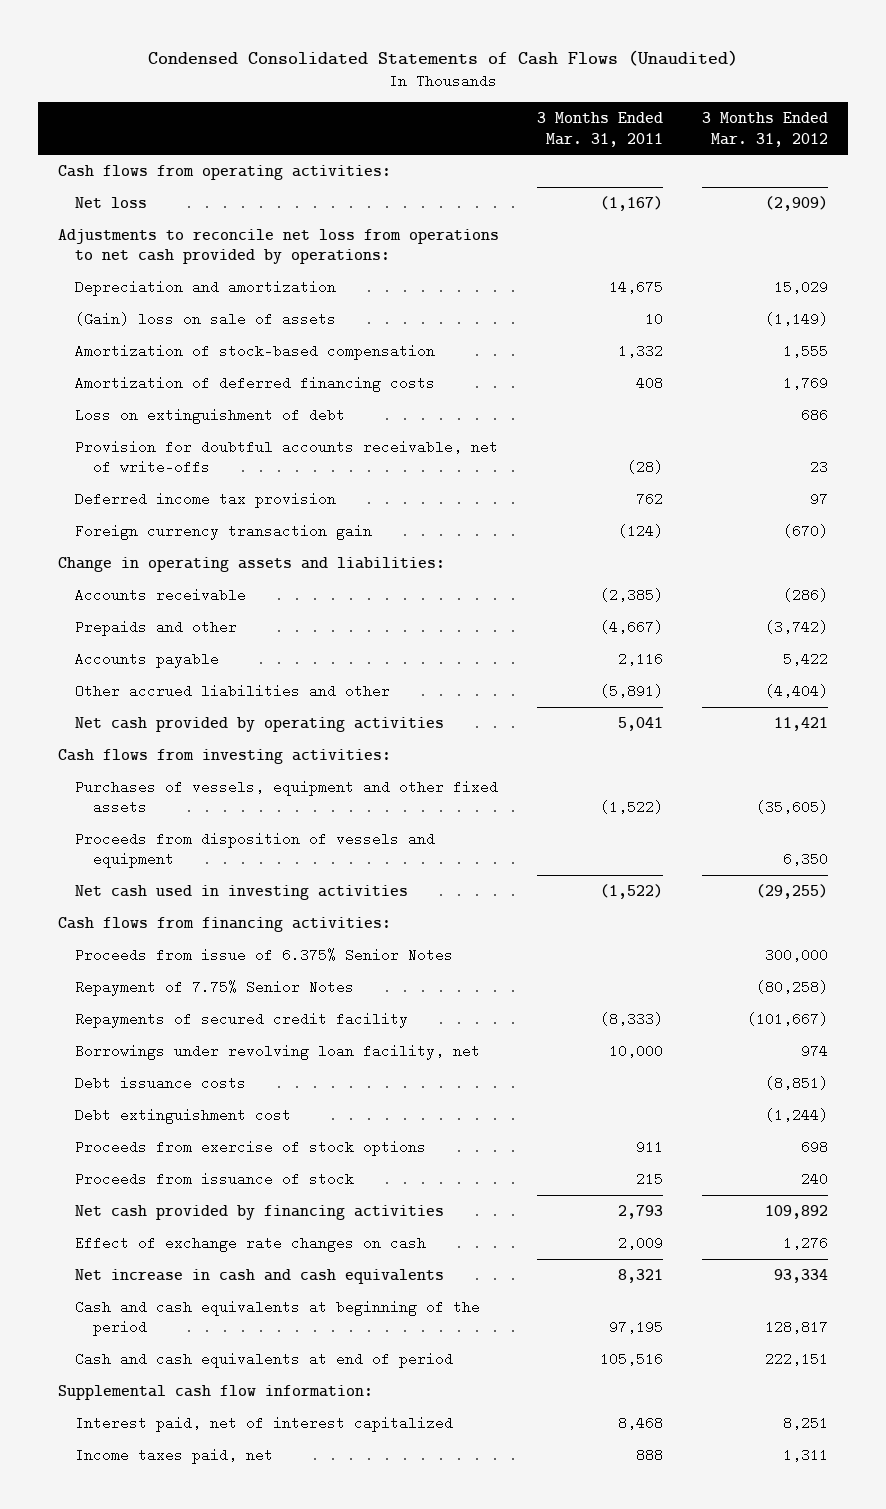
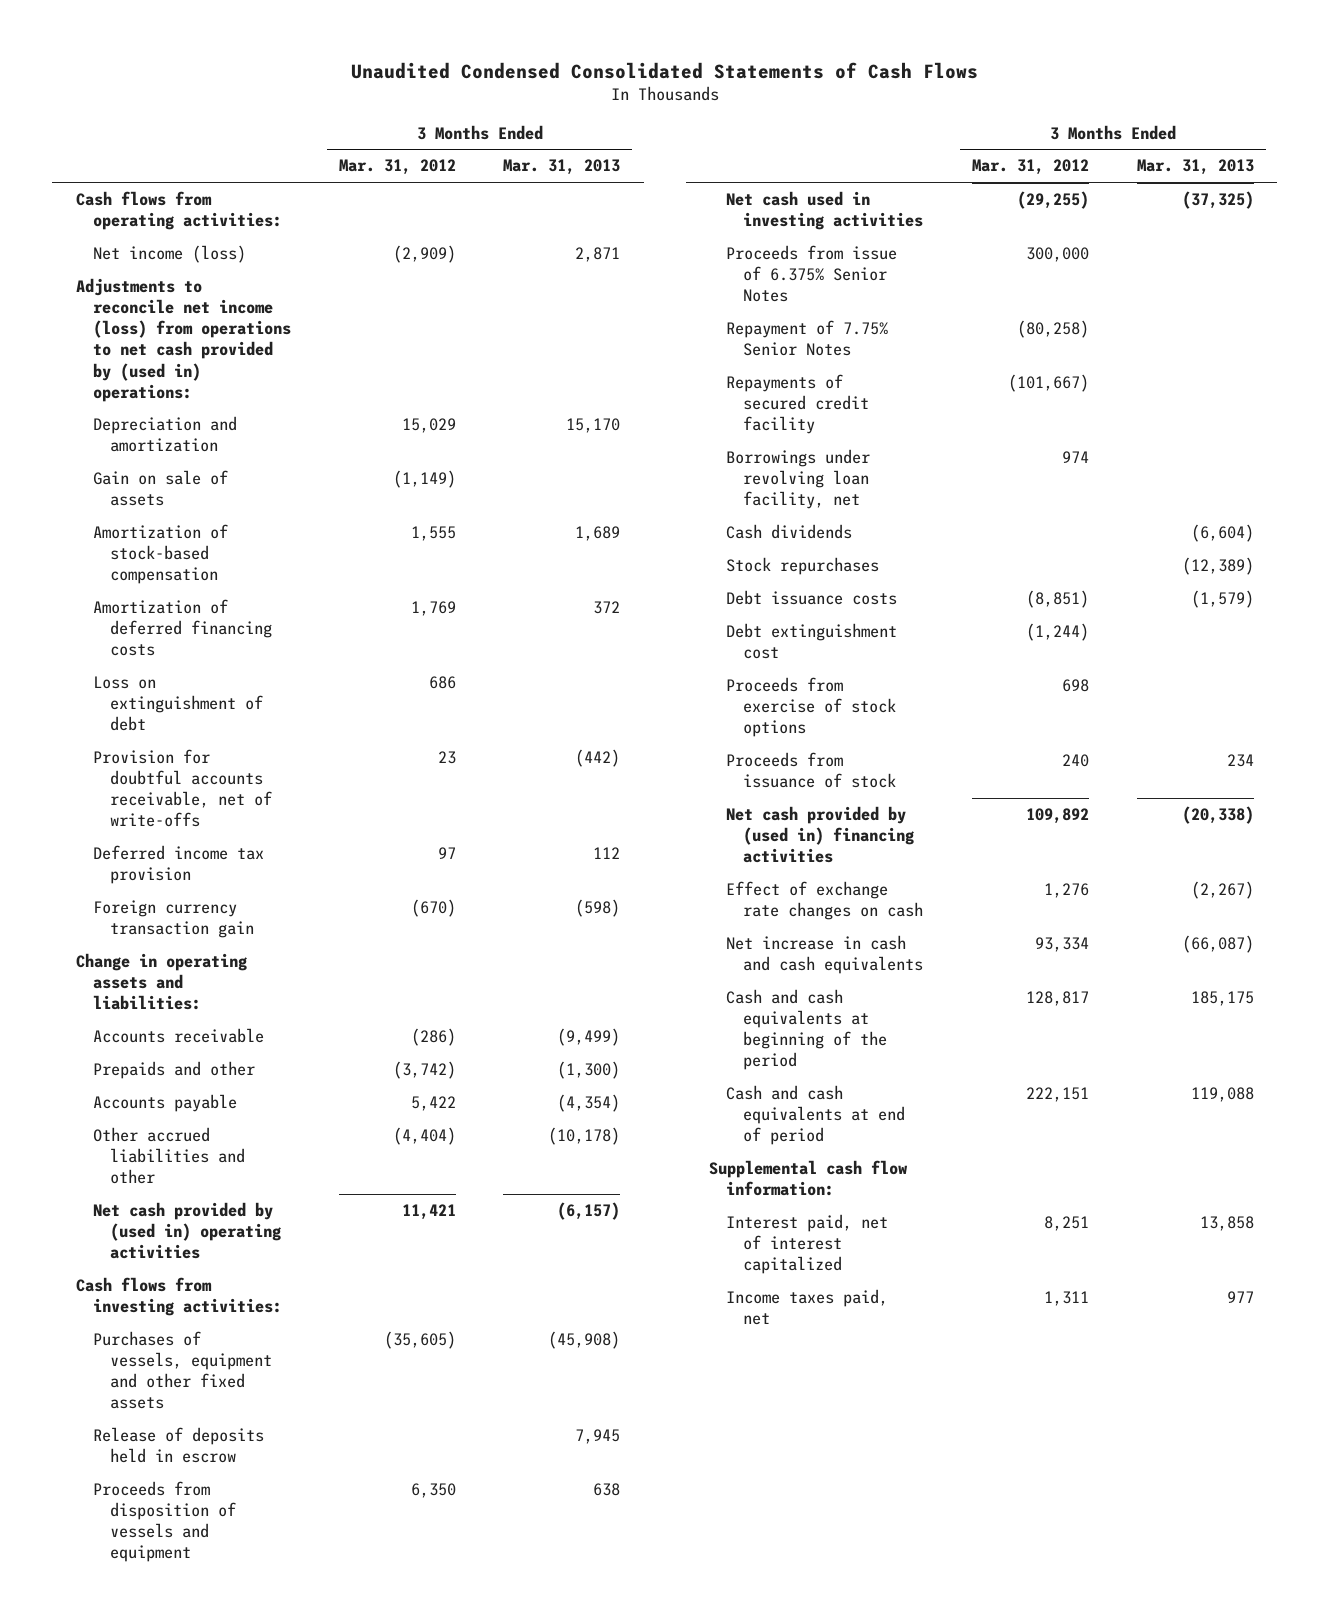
- Condensed Consolidated Statements of Cash Flows (Unaudited)
+ Unaudited Condensed Consolidated Statements of Cash Flows
- | 3 Months Ended Mar. 31, 2011 | 3 Months Ended Mar. 31, 2012
+ | 3 Months Ended Mar. 31, 2012 | 3 Months Ended Mar. 31, 2013
- Net loss | (1,167) | (2,909)
- Adjustments to reconcile net loss from operations to net cash provided by operations:
+ Net income (loss) | (2,909) | 2,871
+ Adjustments to reconcile net income (loss) from operations to net cash provided by (used in) operations:
- (Gain) loss on sale of assets | 10 | (1,149)
+ Gain on sale of assets | (1,149) |
- Net cash provided by operating activities | 5,041 | 11,421
+ Net cash provided by (used in) operating activities | 11,421 | (6,157)
+ Release of deposits held in escrow | | 7,945
- Cash flows from financing activities:
+ Cash dividends | | (6,604)
+ Stock repurchases | | (12,389)
- Net cash provided by financing activities | 2,793 | 109,892
+ Net cash provided by (used in) financing activities | 109,892 | (20,338)

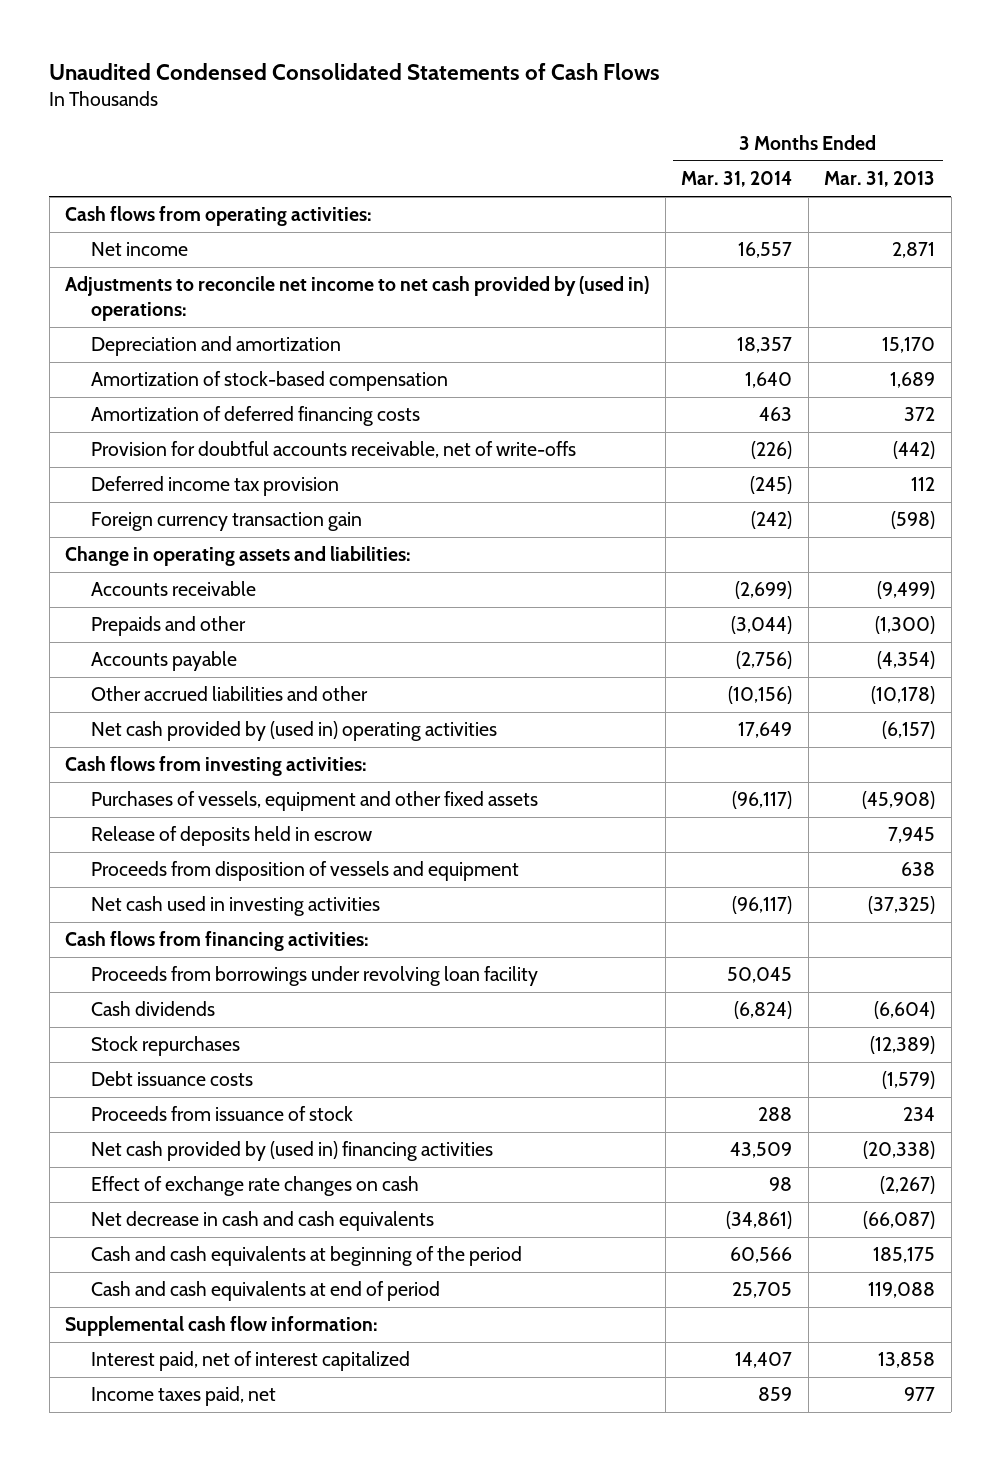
- | 3 Months Ended Mar. 31, 2012 | 3 Months Ended Mar. 31, 2013
+ | 3 Months Ended Mar. 31, 2014 | 3 Months Ended Mar. 31, 2013
- Net income (loss) | (2,909) | 2,871
- Adjustments to reconcile net income (loss) from operations to net cash provided by (used in) operations:
+ Net income | 16,557 | 2,871
+ Adjustments to reconcile net income to net cash provided by (used in) operations:
- Gain on sale of assets | (1,149) |
- Loss on extinguishment of debt | 686 |
- Proceeds from issue of 6.375% Senior Notes | 300,000 |
- Repayment of 7.75% Senior Notes | (80,258) |
- Repayments of secured credit facility | (101,667) |
- Borrowings under revolving loan facility, net | 974 |
+ Cash flows from financing activities:
+ Proceeds from borrowings under revolving loan facility | 50,045 |
- Debt extinguishment cost | (1,244) |
- Proceeds from exercise of stock options | 698 |
- Net increase in cash and cash equivalents | 93,334 | (66,087)
+ Net decrease in cash and cash equivalents | (34,861) | (66,087)

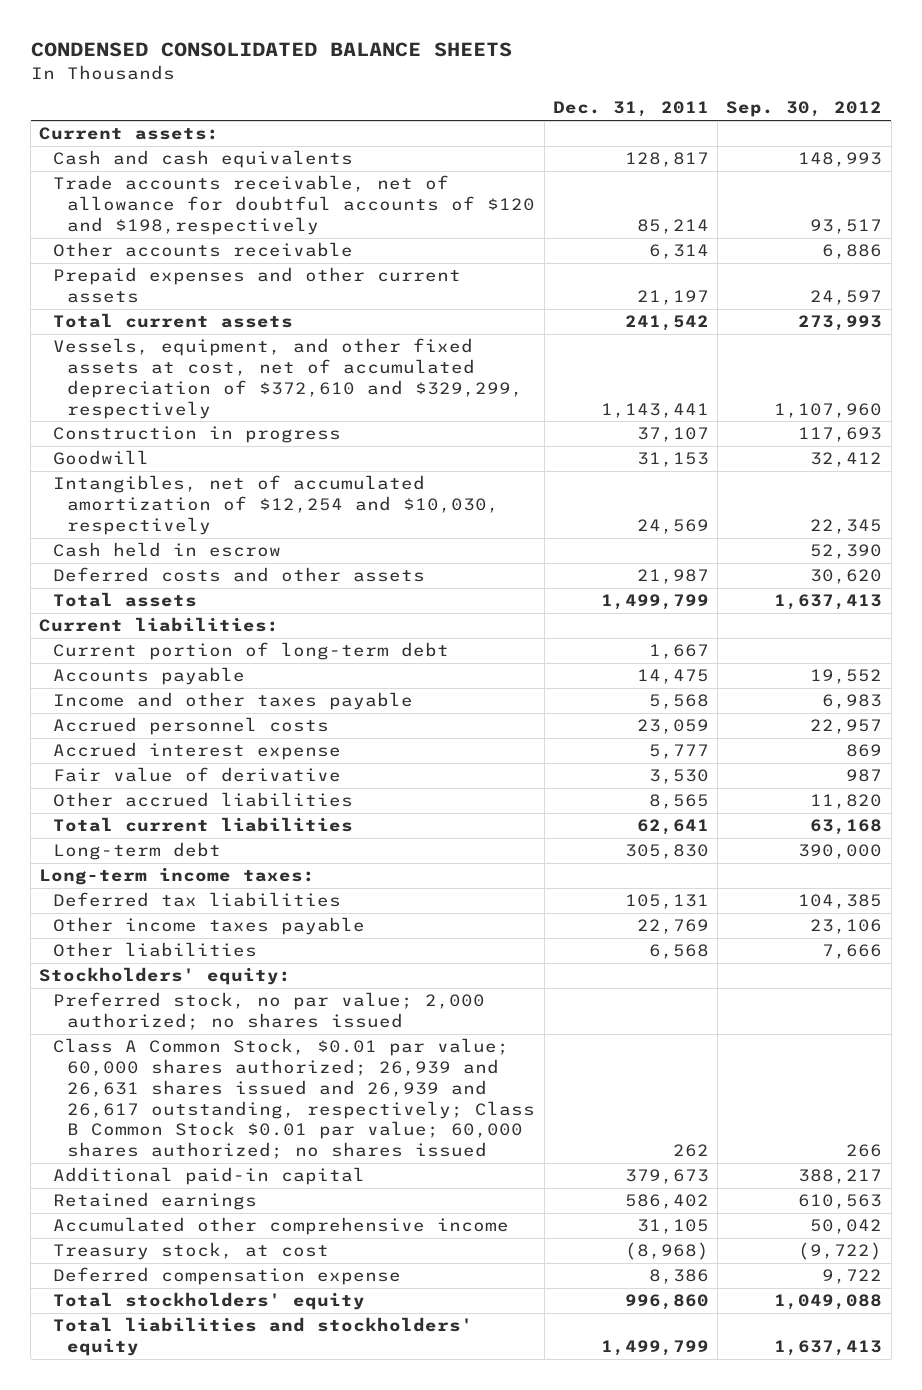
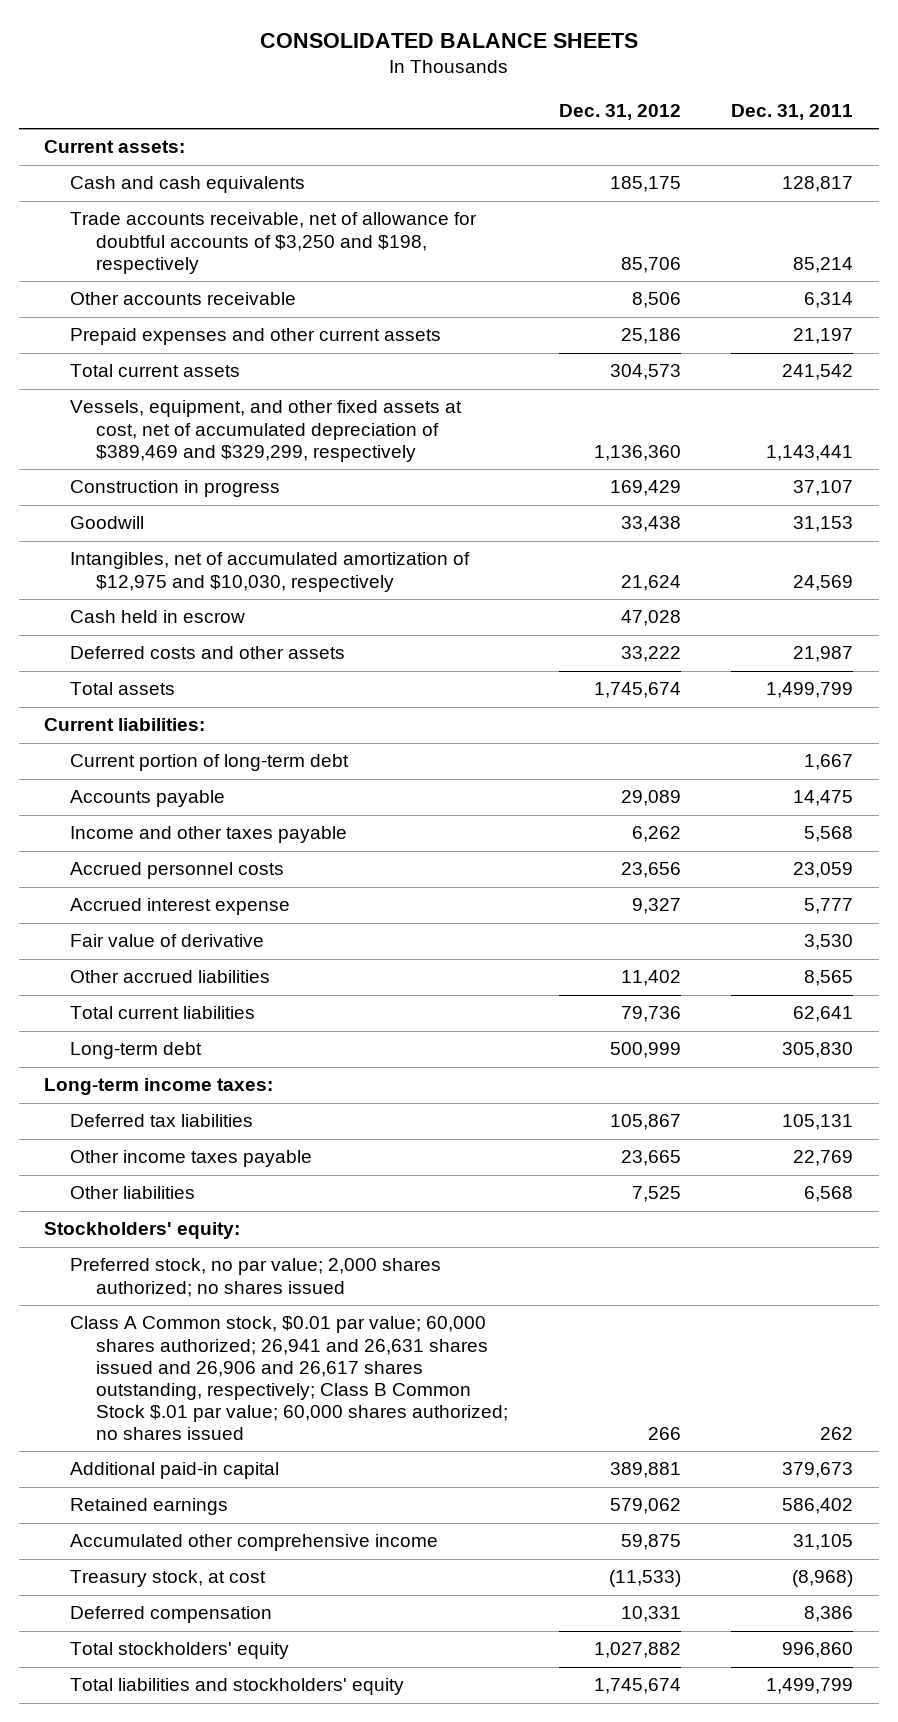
- CONDENSED CONSOLIDATED BALANCE SHEETS
+ CONSOLIDATED BALANCE SHEETS
- | Dec. 31, 2011 | Sep. 30, 2012
+ | Dec. 31, 2012 | Dec. 31, 2011
- Trade accounts receivable, net of allowance for doubtful accounts of $120 and $198,respectively | 85,214 | 93,517
+ Trade accounts receivable, net of allowance for doubtful accounts of $3,250 and $198, respectively | 85,706 | 85,214
- Vessels, equipment, and other fixed assets at cost, net of accumulated depreciation of $372,610 and $329,299, respectively | 1,143,441 | 1,107,960
+ Vessels, equipment, and other fixed assets at cost, net of accumulated depreciation of $389,469 and $329,299, respectively | 1,136,360 | 1,143,441
- Intangibles, net of accumulated amortization of $12,254 and $10,030, respectively | 24,569 | 22,345
+ Intangibles, net of accumulated amortization of $12,975 and $10,030, respectively | 21,624 | 24,569
- Preferred stock, no par value; 2,000 authorized; no shares issued
- Class A Common Stock, $0.01 par value; 60,000 shares authorized; 26,939 and 26,631 shares issued and 26,939 and 26,617 outstanding, respectively; Class B Common Stock $0.01 par value; 60,000 shares authorized; no shares issued | 262 | 266
+ Preferred stock, no par value; 2,000 shares authorized; no shares issued
+ Class A Common stock, $0.01 par value; 60,000 shares authorized; 26,941 and 26,631 shares issued and 26,906 and 26,617 shares outstanding, respectively; Class B Common Stock $.01 par value; 60,000 shares authorized; no shares issued | 266 | 262
- Deferred compensation expense | 8,386 | 9,722
+ Deferred compensation | 10,331 | 8,386

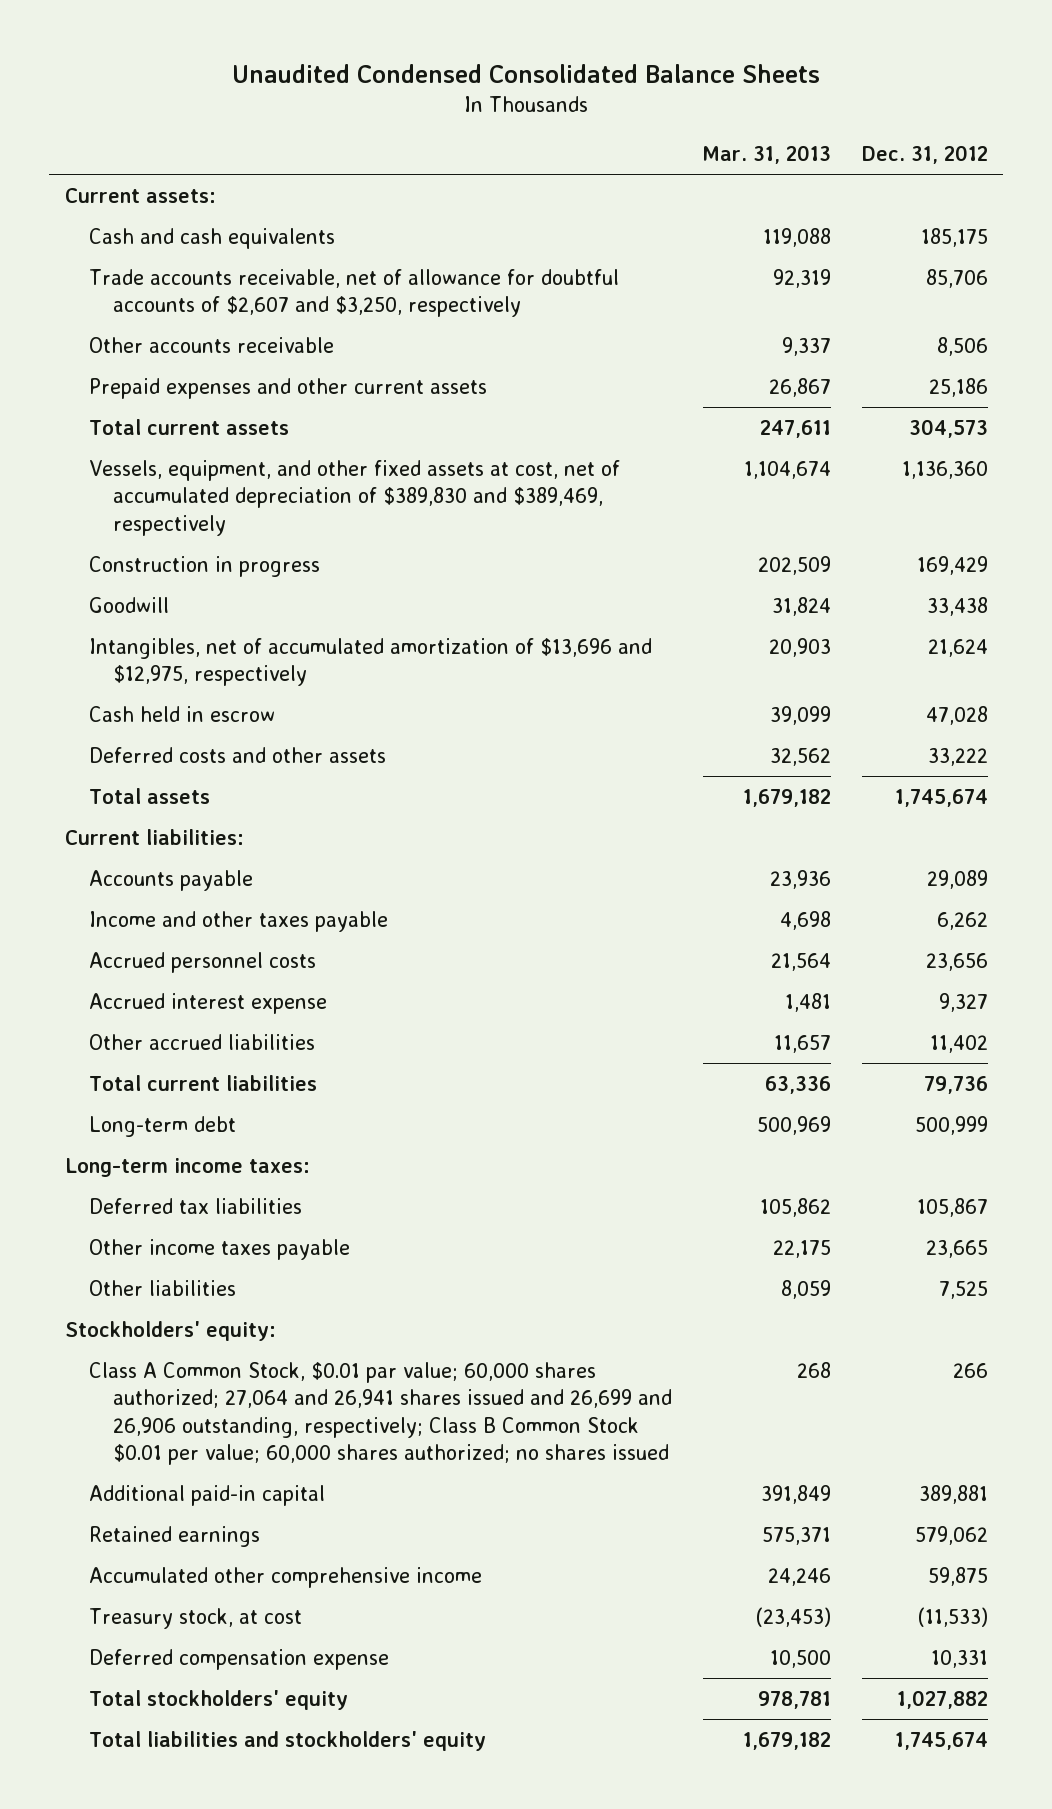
- CONSOLIDATED BALANCE SHEETS
+ Unaudited Condensed Consolidated Balance Sheets
- | Dec. 31, 2012 | Dec. 31, 2011
+ | Mar. 31, 2013 | Dec. 31, 2012
- Trade accounts receivable, net of allowance for doubtful accounts of $3,250 and $198, respectively | 85,706 | 85,214
+ Trade accounts receivable, net of allowance for doubtful accounts of $2,607 and $3,250, respectively | 92,319 | 85,706
- Vessels, equipment, and other fixed assets at cost, net of accumulated depreciation of $389,469 and $329,299, respectively | 1,136,360 | 1,143,441
+ Vessels, equipment, and other fixed assets at cost, net of accumulated depreciation of $389,830 and $389,469, respectively | 1,104,674 | 1,136,360
- Intangibles, net of accumulated amortization of $12,975 and $10,030, respectively | 21,624 | 24,569
+ Intangibles, net of accumulated amortization of $13,696 and $12,975, respectively | 20,903 | 21,624
- Current portion of long-term debt | | 1,667
- Fair value of derivative | | 3,530
- Preferred stock, no par value; 2,000 shares authorized; no shares issued
- Class A Common stock, $0.01 par value; 60,000 shares authorized; 26,941 and 26,631 shares issued and 26,906 and 26,617 shares outstanding, respectively; Class B Common Stock $.01 par value; 60,000 shares authorized; no shares issued | 266 | 262
+ Class A Common Stock, $0.01 par value; 60,000 shares authorized; 27,064 and 26,941 shares issued and 26,699 and 26,906 outstanding, respectively; Class B Common Stock $0.01 per value; 60,000 shares authorized; no shares issued | 268 | 266
- Deferred compensation | 10,331 | 8,386
+ Deferred compensation expense | 10,500 | 10,331

